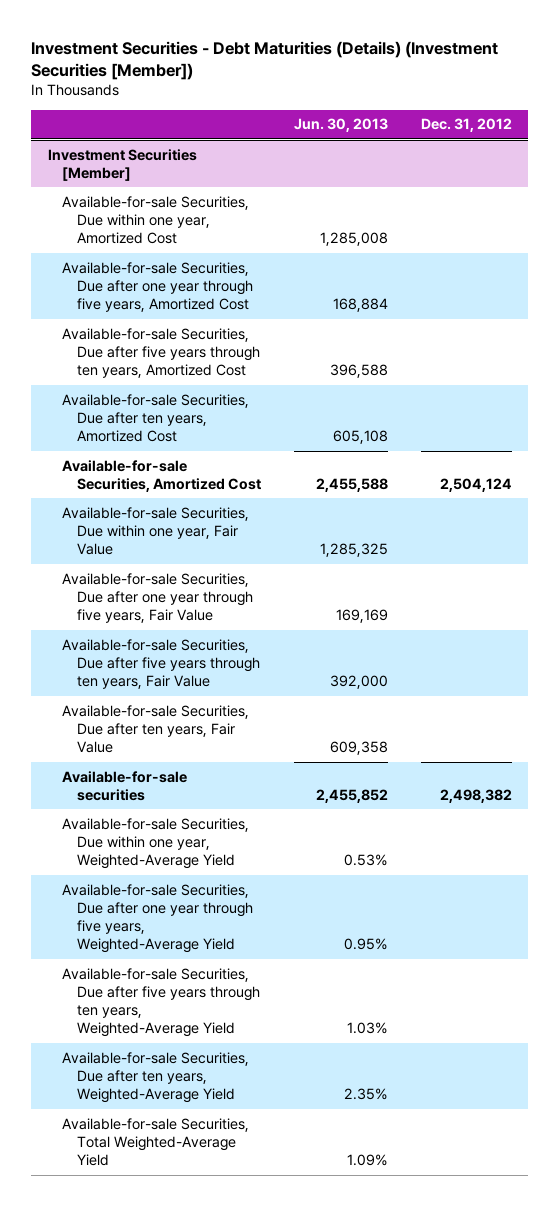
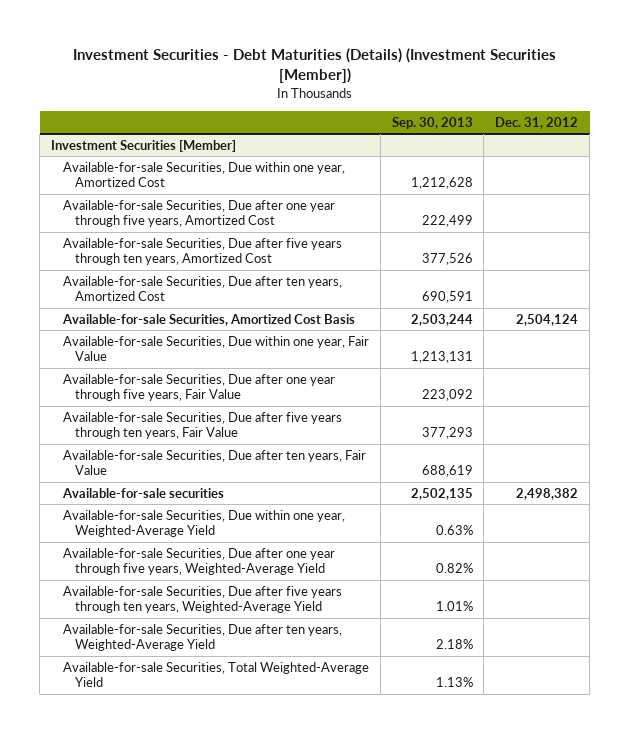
- | Jun. 30, 2013 | Dec. 31, 2012
+ | Sep. 30, 2013 | Dec. 31, 2012
@ Investment Securities [Member]
- Available-for-sale Securities, Amortized Cost | 2,455,588 | 2,504,124
+ Available-for-sale Securities, Amortized Cost Basis | 2,503,244 | 2,504,124

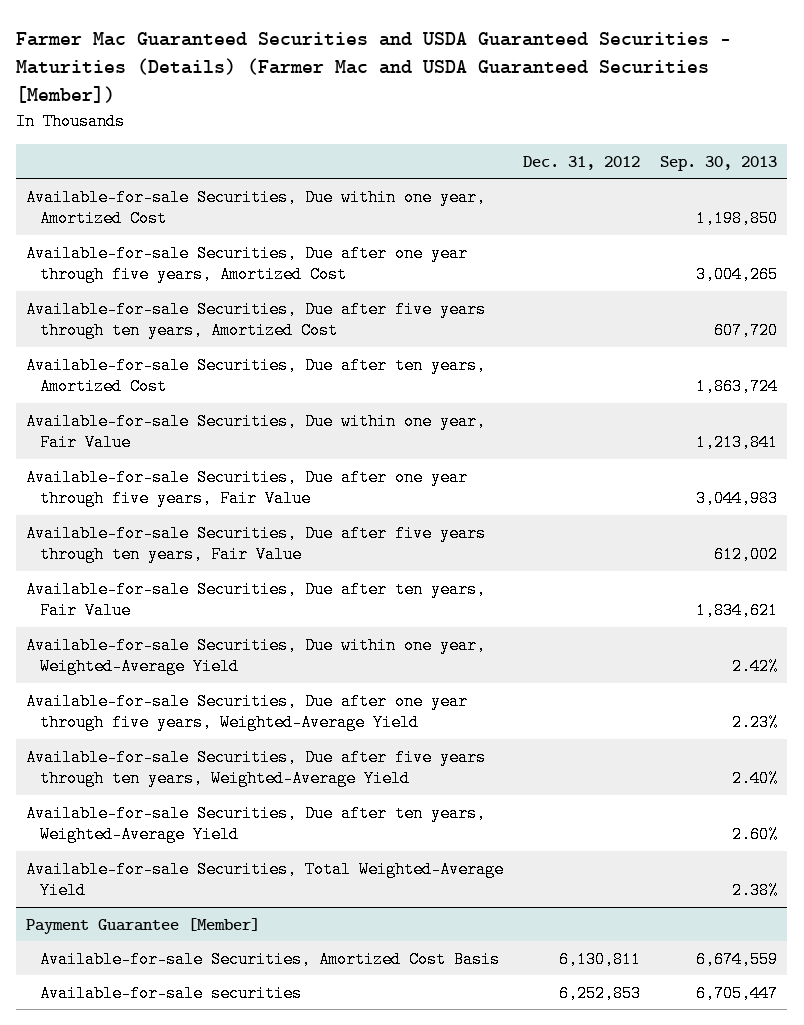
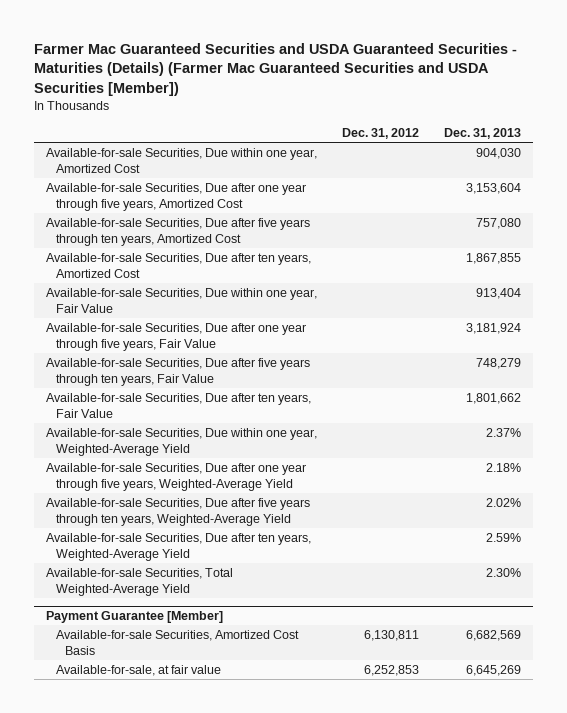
- Farmer Mac Guaranteed Securities and USDA Guaranteed Securities - Maturities (Details) (Farmer Mac and USDA Guaranteed Securities [Member])
+ Farmer Mac Guaranteed Securities and USDA Guaranteed Securities - Maturities (Details) (Farmer Mac Guaranteed Securities and USDA Securities [Member])
- | Dec. 31, 2012 | Sep. 30, 2013
+ | Dec. 31, 2012 | Dec. 31, 2013
@ Payment Guarantee [Member]
- Available-for-sale securities | 6,252,853 | 6,705,447
+ Available-for-sale, at fair value | 6,252,853 | 6,645,269

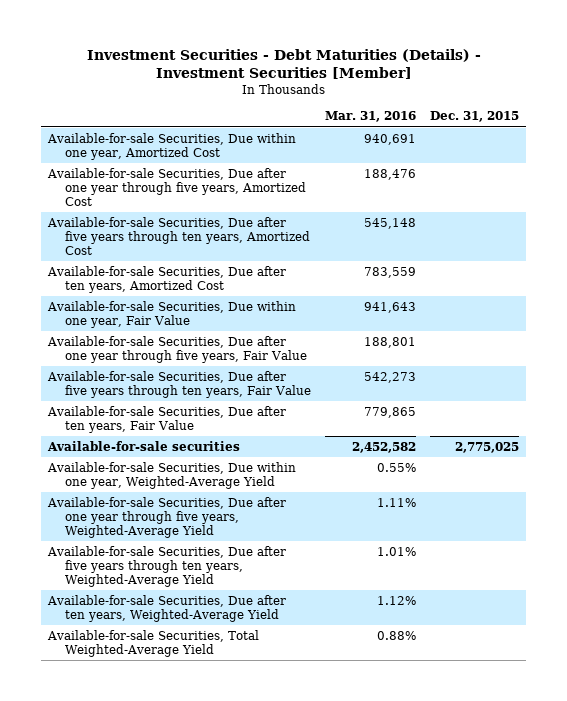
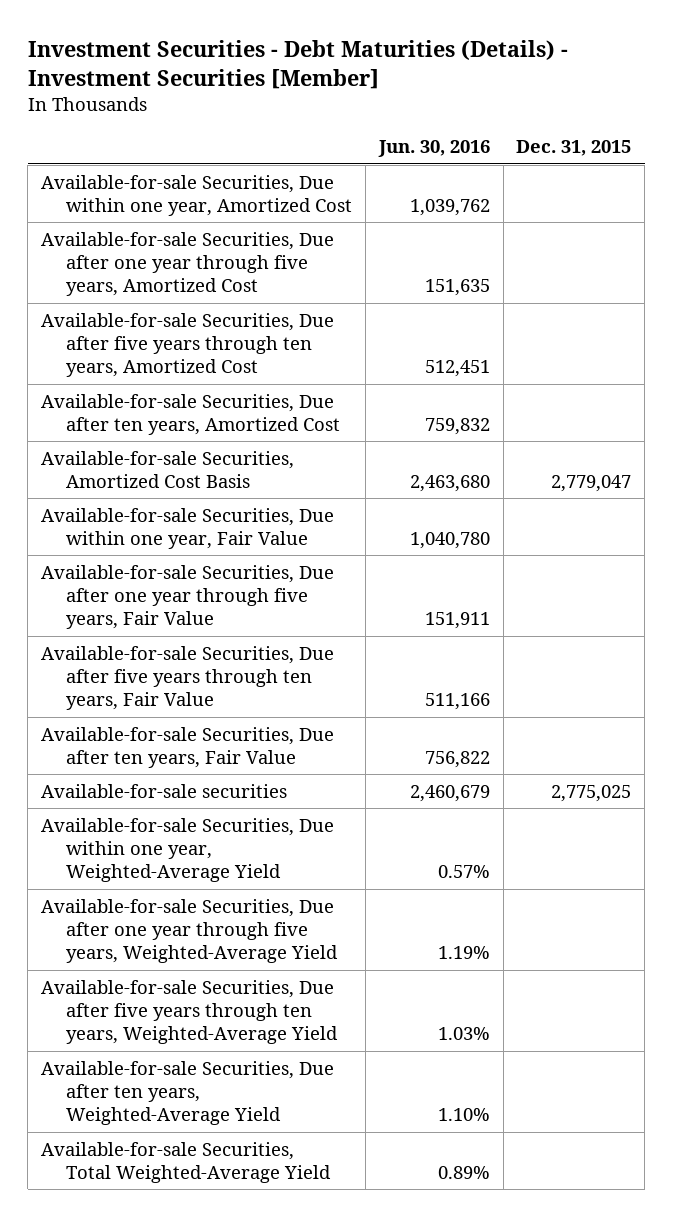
- | Mar. 31, 2016 | Dec. 31, 2015
+ | Jun. 30, 2016 | Dec. 31, 2015
+ Available-for-sale Securities, Amortized Cost Basis | 2,463,680 | 2,779,047

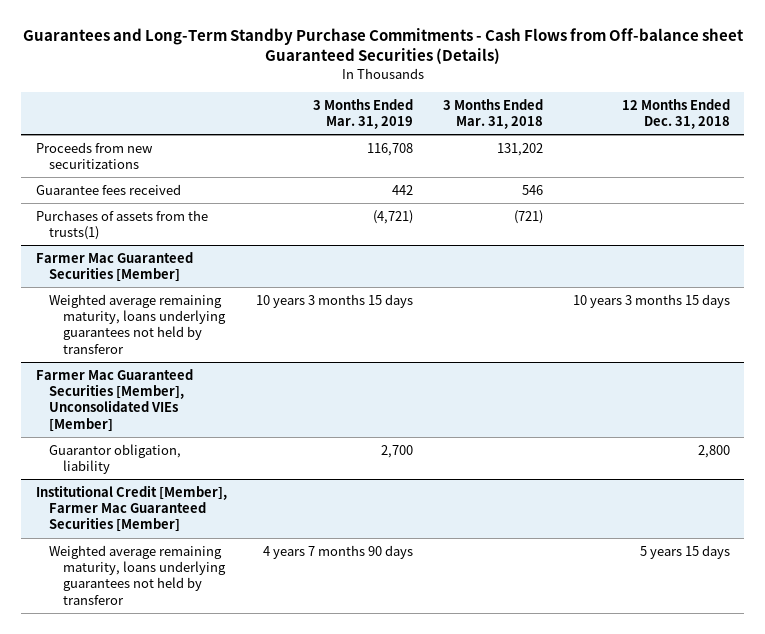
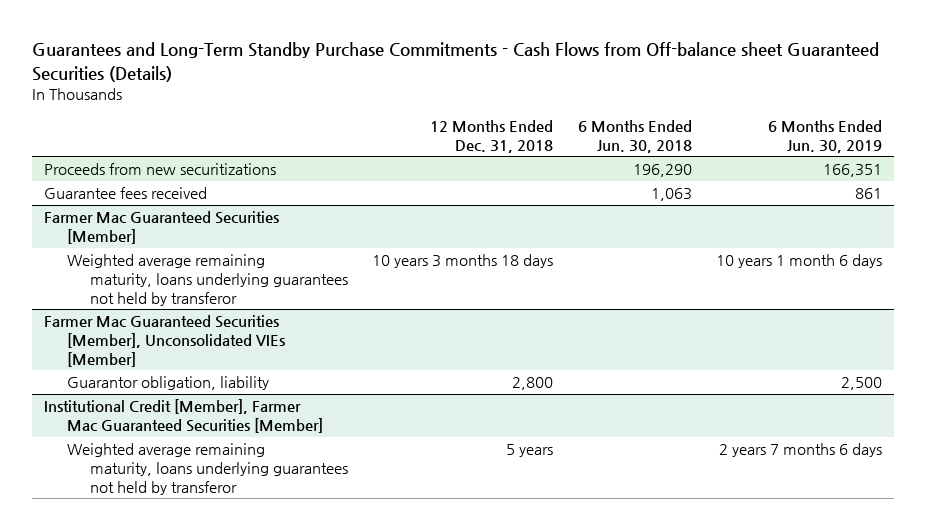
- | 3 Months Ended Mar. 31, 2019 | 3 Months Ended Mar. 31, 2018 | 12 Months Ended Dec. 31, 2018
+ | 12 Months Ended Dec. 31, 2018 | 6 Months Ended Jun. 30, 2018 | 6 Months Ended Jun. 30, 2019
- Purchases of assets from the trusts(1) | (4,721) | (721) |
@ Farmer Mac Guaranteed Securities [Member]
- Weighted average remaining maturity, loans underlying guarantees not held by transferor | 10 years 3 months 15 days | | 10 years 3 months 15 days
+ Weighted average remaining maturity, loans underlying guarantees not held by transferor | 10 years 3 months 18 days | | 10 years 1 month 6 days
@ Institutional Credit [Member], Farmer Mac Guaranteed Securities [Member]
- Weighted average remaining maturity, loans underlying guarantees not held by transferor | 4 years 7 months 90 days | | 5 years 15 days
+ Weighted average remaining maturity, loans underlying guarantees not held by transferor | 5 years | | 2 years 7 months 6 days

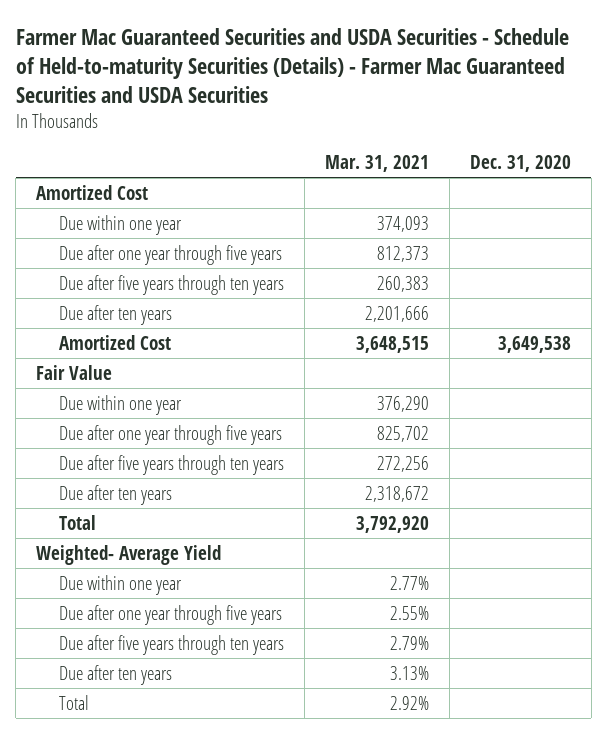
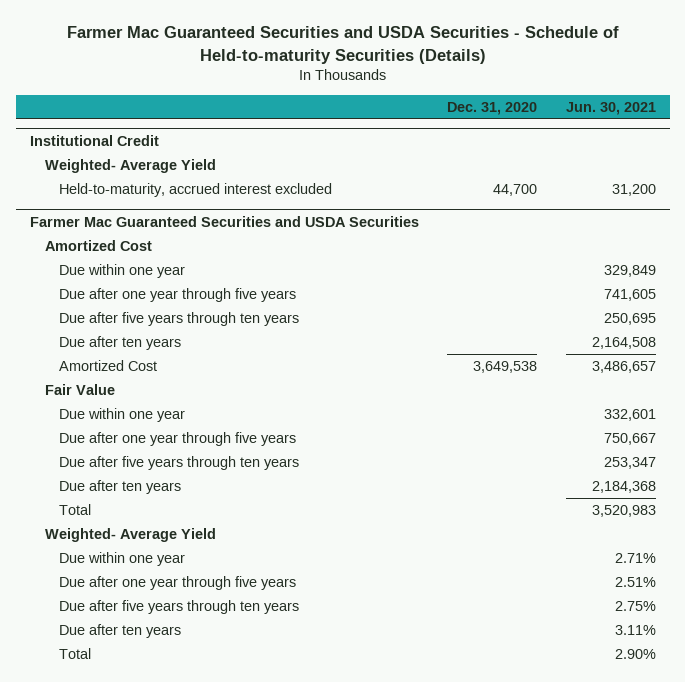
- Farmer Mac Guaranteed Securities and USDA Securities - Schedule of Held-to-maturity Securities (Details) - Farmer Mac Guaranteed Securities and USDA Securities
+ Farmer Mac Guaranteed Securities and USDA Securities - Schedule of Held-to-maturity Securities (Details)
- | Mar. 31, 2021 | Dec. 31, 2020
+ | Dec. 31, 2020 | Jun. 30, 2021
+ Institutional Credit
+ Weighted- Average Yield
+ Held-to-maturity, accrued interest excluded | 44,700 | 31,200
+ Farmer Mac Guaranteed Securities and USDA Securities

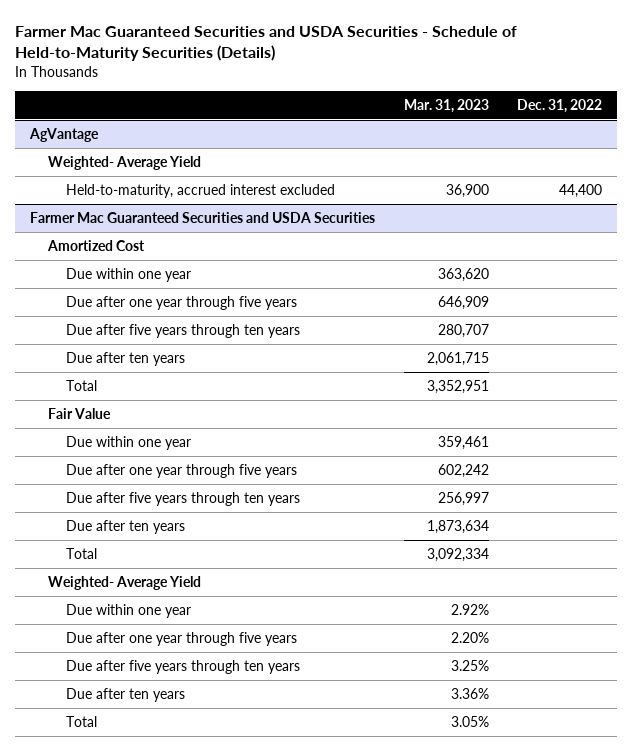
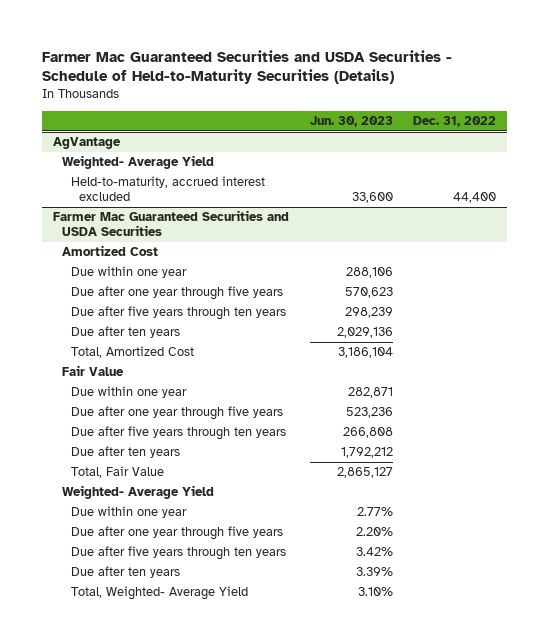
- | Mar. 31, 2023 | Dec. 31, 2022
+ | Jun. 30, 2023 | Dec. 31, 2022
@ Farmer Mac Guaranteed Securities and USDA Securities
- Total | 3,352,951 |
+ Total, Amortized Cost | 3,186,104 |
- Total | 3,092,334 |
+ Total, Fair Value | 2,865,127 |
- Total | 3.05% |
+ Total, Weighted- Average Yield | 3.10% |

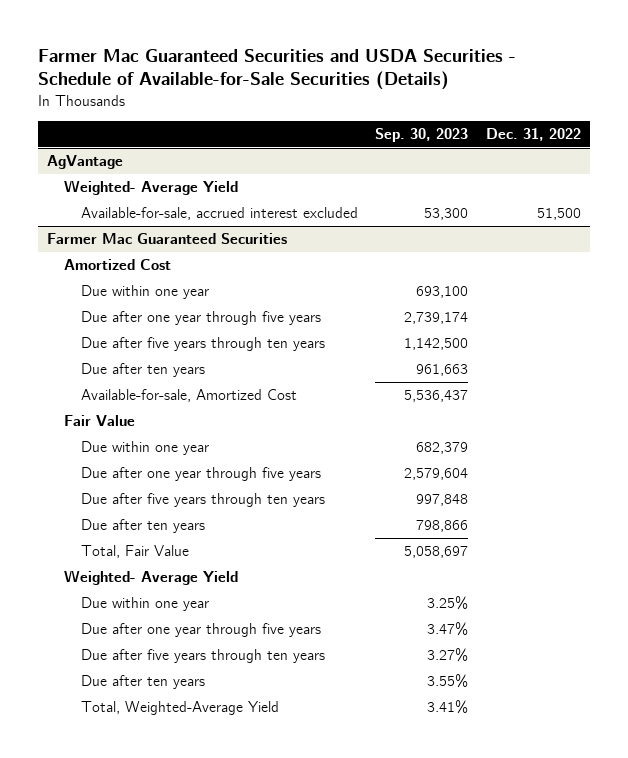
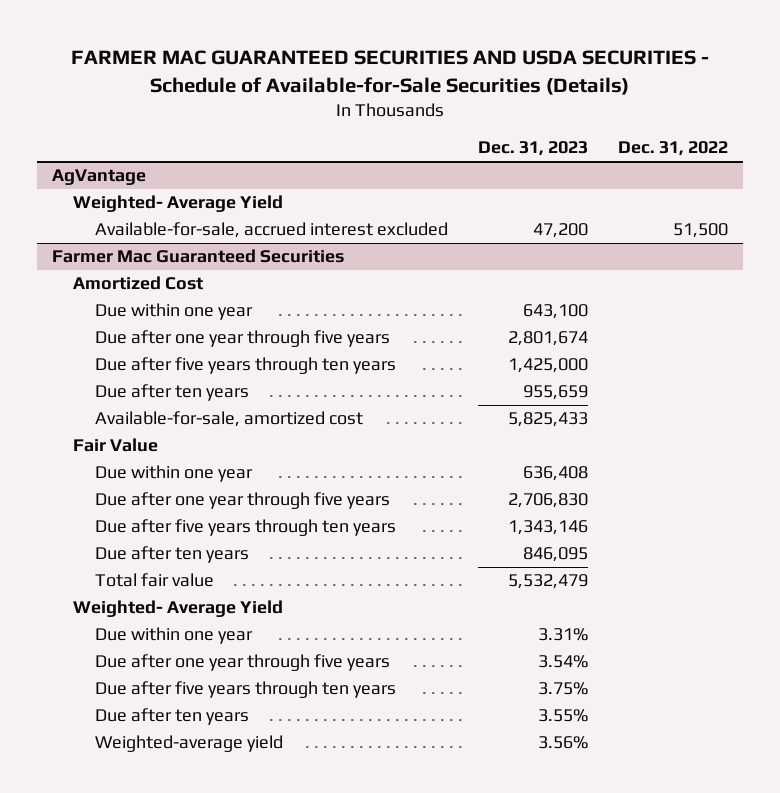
- Farmer Mac Guaranteed Securities and USDA Securities - Schedule of Available-for-Sale Securities (Details)
+ FARMER MAC GUARANTEED SECURITIES AND USDA SECURITIES - Schedule of Available-for-Sale Securities (Details)
- | Sep. 30, 2023 | Dec. 31, 2022
+ | Dec. 31, 2023 | Dec. 31, 2022
@ Farmer Mac Guaranteed Securities
- Available-for-sale, Amortized Cost | 5,536,437 |
+ Available-for-sale, amortized cost | 5,825,433 |
- Total, Fair Value | 5,058,697 |
+ Total fair value | 5,532,479 |
- Total, Weighted-Average Yield | 3.41% |
+ Weighted-average yield | 3.56% |

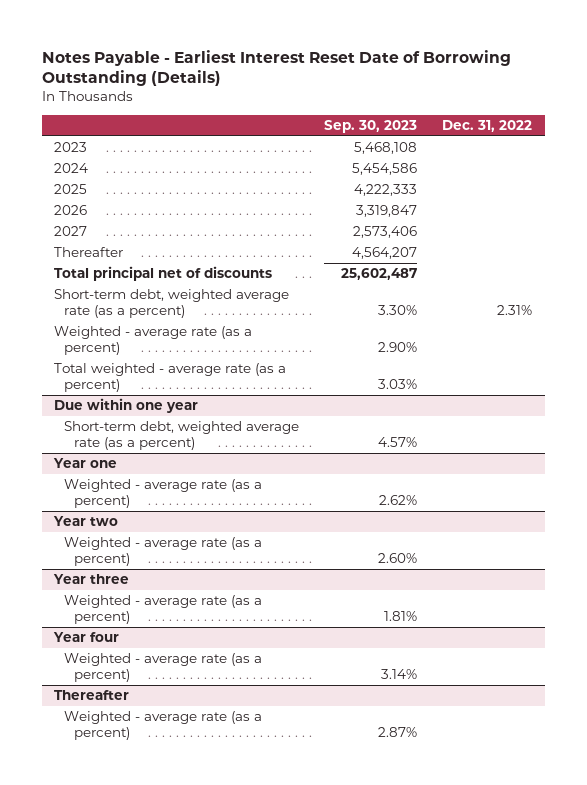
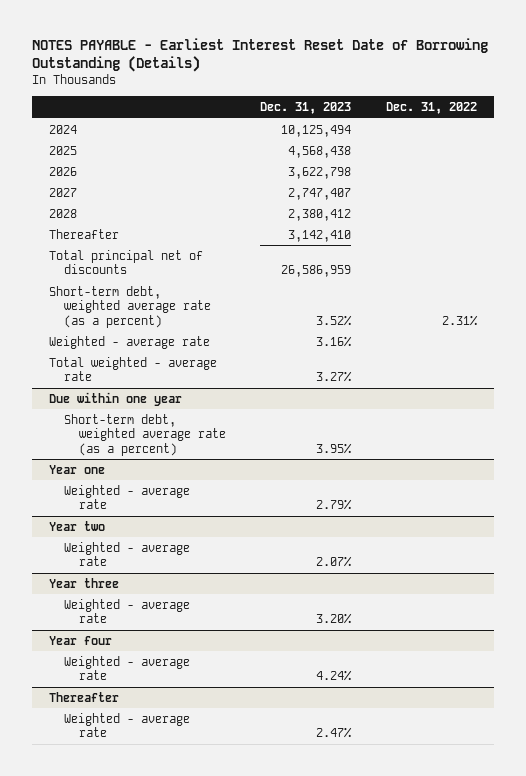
- Notes Payable - Earliest Interest Reset Date of Borrowing Outstanding (Details)
+ NOTES PAYABLE - Earliest Interest Reset Date of Borrowing Outstanding (Details)
- | Sep. 30, 2023 | Dec. 31, 2022
+ | Dec. 31, 2023 | Dec. 31, 2022
- 2023 | 5,468,108 |
+ 2028 | 2,380,412 |
- Weighted - average rate (as a percent) | 2.90% |
- Total weighted - average rate (as a percent) | 3.03% |
+ Weighted - average rate | 3.16% |
+ Total weighted - average rate | 3.27% |
@ Year one
- Weighted - average rate (as a percent) | 2.62% |
+ Weighted - average rate | 2.79% |
@ Year two
- Weighted - average rate (as a percent) | 2.60% |
+ Weighted - average rate | 2.07% |
@ Year three
- Weighted - average rate (as a percent) | 1.81% |
+ Weighted - average rate | 3.20% |
@ Year four
- Weighted - average rate (as a percent) | 3.14% |
+ Weighted - average rate | 4.24% |
@ Thereafter
- Weighted - average rate (as a percent) | 2.87% |
+ Weighted - average rate | 2.47% |

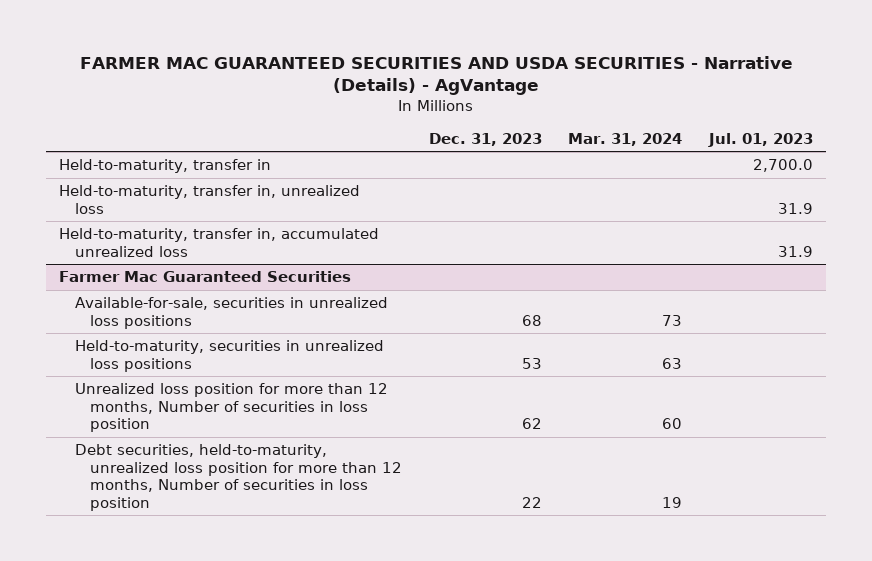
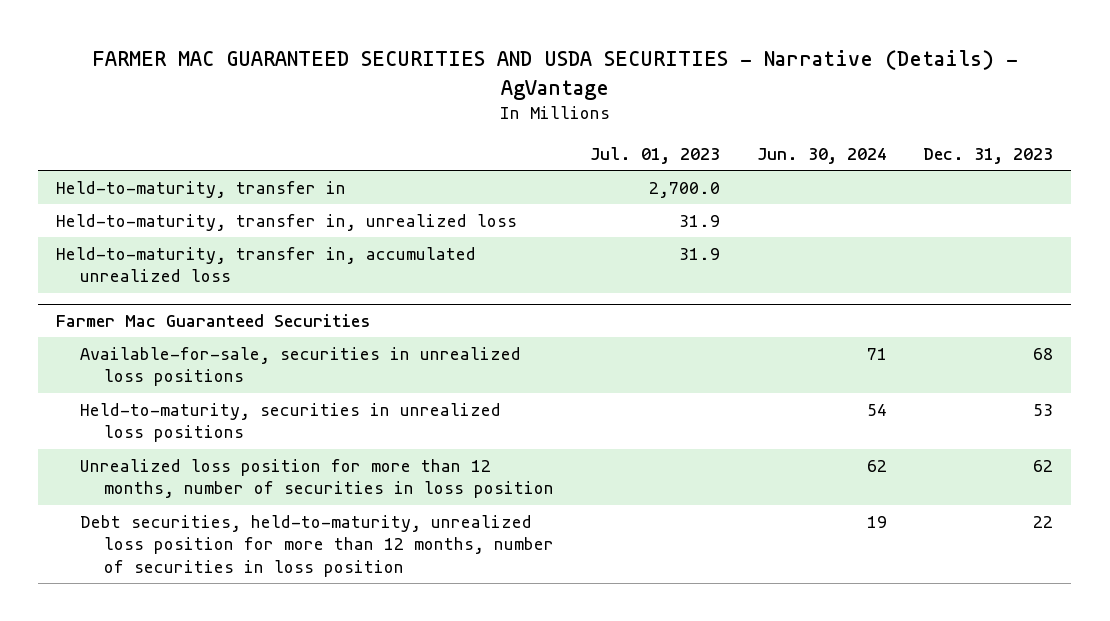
- | Dec. 31, 2023 | Mar. 31, 2024 | Jul. 01, 2023
+ | Jul. 01, 2023 | Jun. 30, 2024 | Dec. 31, 2023
@ Farmer Mac Guaranteed Securities
- Unrealized loss position for more than 12 months, Number of securities in loss position | 62 | 60 |
- Debt securities, held-to-maturity, unrealized loss position for more than 12 months, Number of securities in loss position | 22 | 19 |
+ Unrealized loss position for more than 12 months, number of securities in loss position | | 62 | 62
+ Debt securities, held-to-maturity, unrealized loss position for more than 12 months, number of securities in loss position | | 19 | 22

